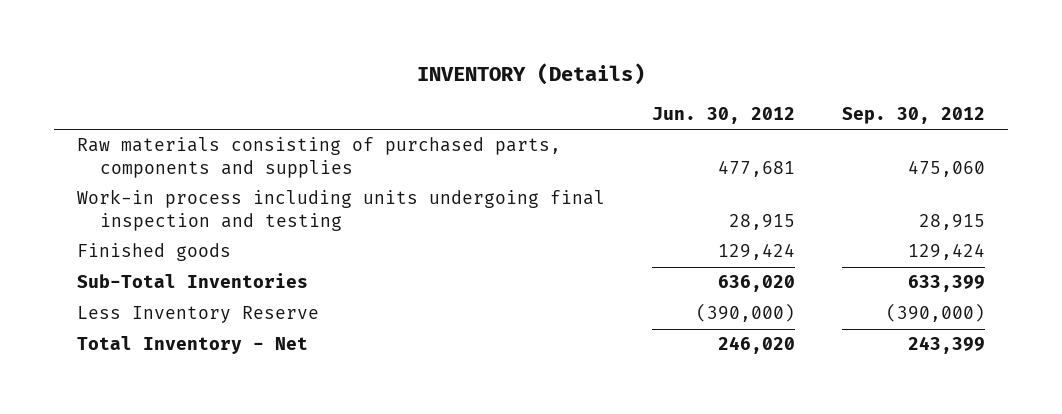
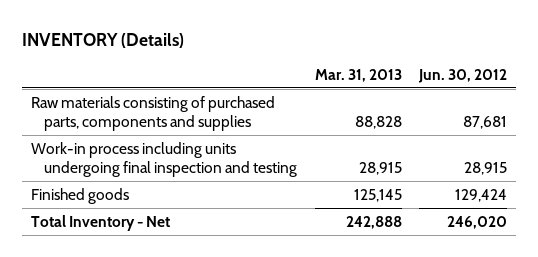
- | Jun. 30, 2012 | Sep. 30, 2012
+ | Mar. 31, 2013 | Jun. 30, 2012
- Raw materials consisting of purchased parts, components and supplies | 477,681 | 475,060
+ Raw materials consisting of purchased parts, components and supplies | 88,828 | 87,681
- Sub-Total Inventories | 636,020 | 633,399
- Less Inventory Reserve | (390,000) | (390,000)

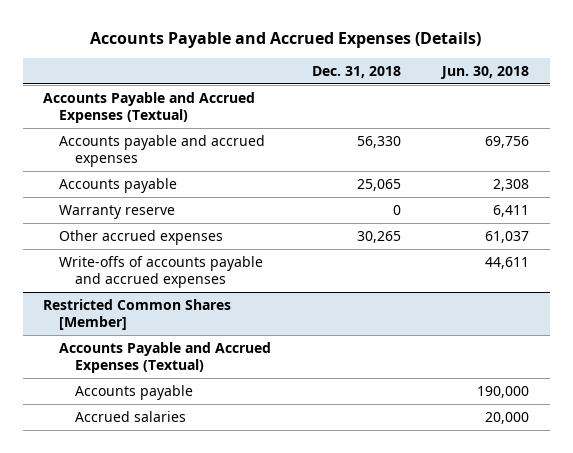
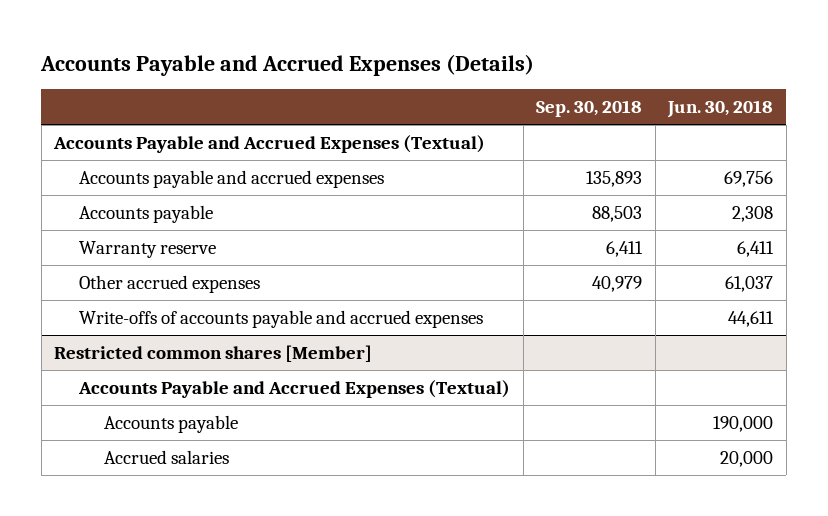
- | Dec. 31, 2018 | Jun. 30, 2018
+ | Sep. 30, 2018 | Jun. 30, 2018
- Restricted Common Shares [Member]
+ Restricted common shares [Member]

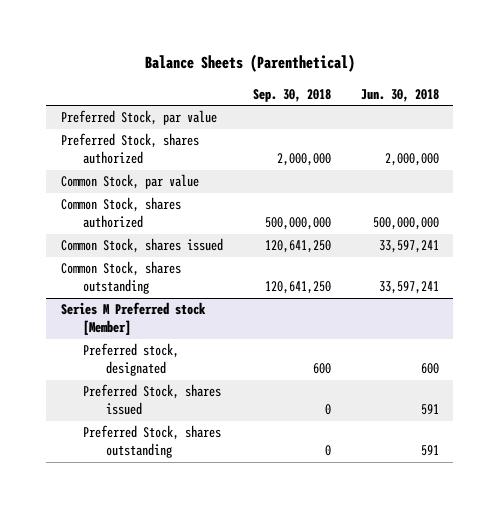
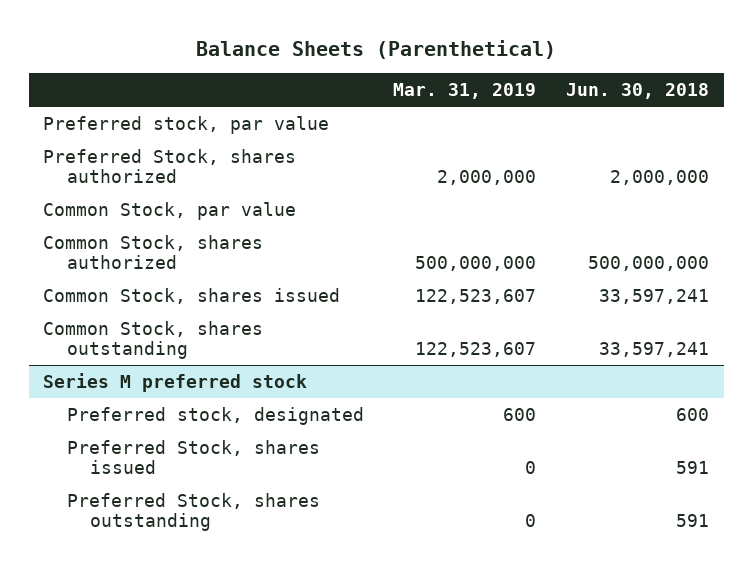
- | Sep. 30, 2018 | Jun. 30, 2018
+ | Mar. 31, 2019 | Jun. 30, 2018
- Preferred Stock, par value
+ Preferred stock, par value
- Series M Preferred stock [Member]
+ Series M preferred stock

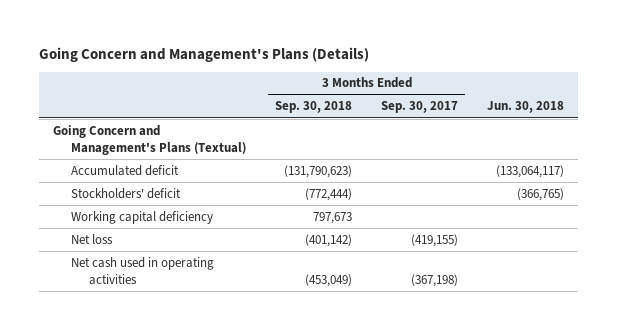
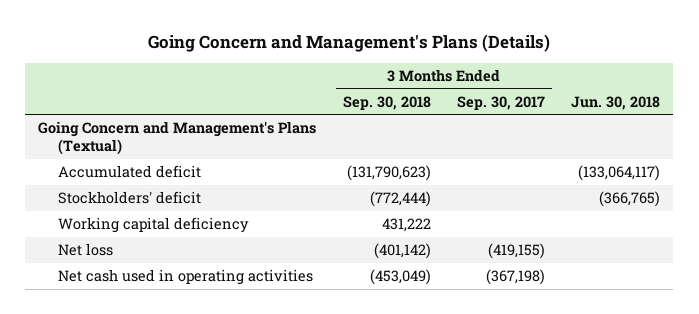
- Working capital deficiency | 797,673 | |
+ Working capital deficiency | 431,222 | |

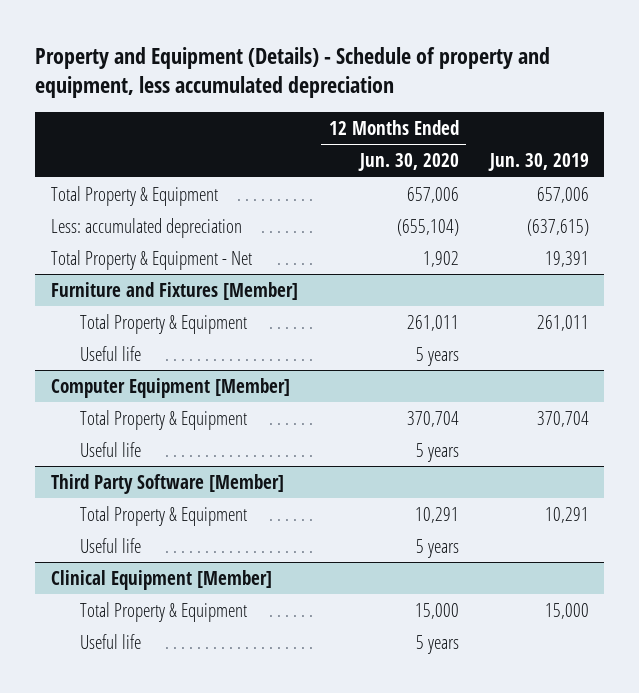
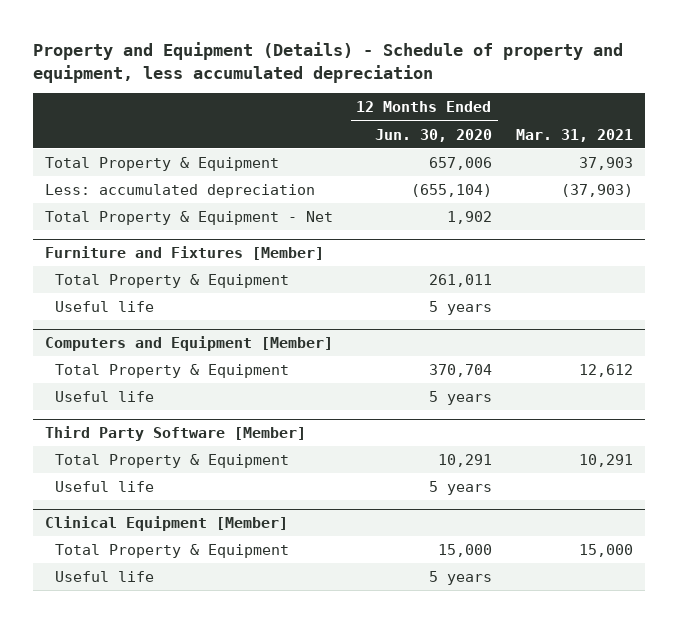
- | 12 Months Ended Jun. 30, 2020 | Jun. 30, 2019
+ | 12 Months Ended Jun. 30, 2020 | Mar. 31, 2021
- Computer Equipment [Member]
+ Computers and Equipment [Member]

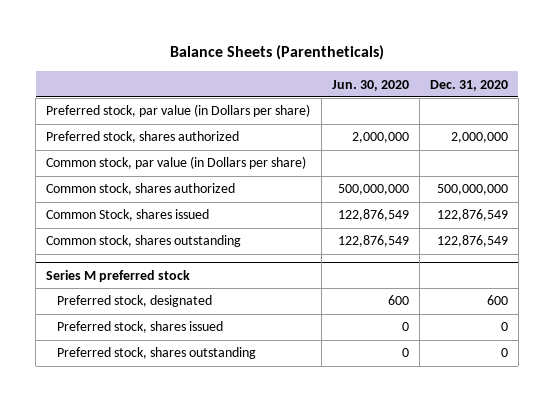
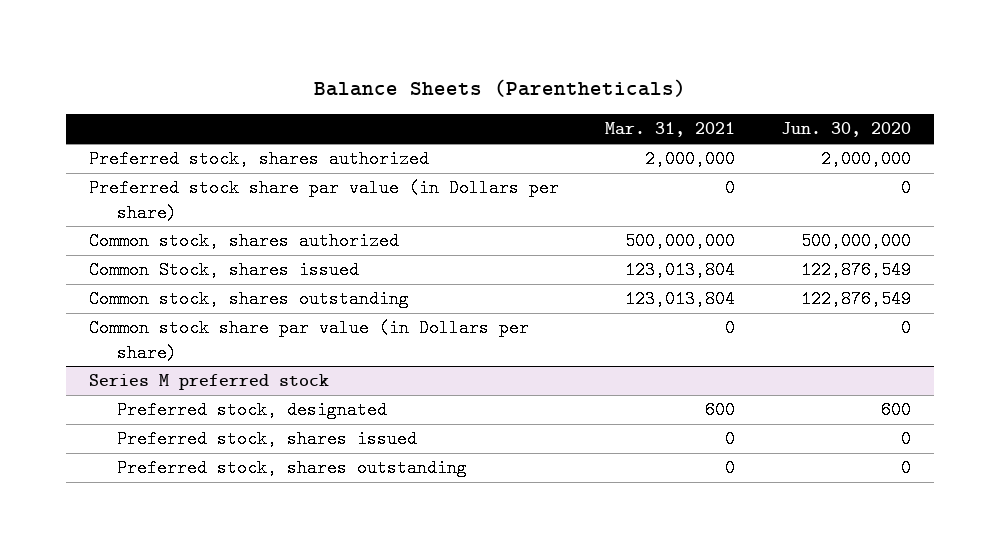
- | Jun. 30, 2020 | Dec. 31, 2020
+ | Mar. 31, 2021 | Jun. 30, 2020
- Preferred stock, par value (in Dollars per share)
- Common stock, par value (in Dollars per share)
+ Preferred stock share par value (in Dollars per share) | 0 | 0
+ Common stock share par value (in Dollars per share) | 0 | 0

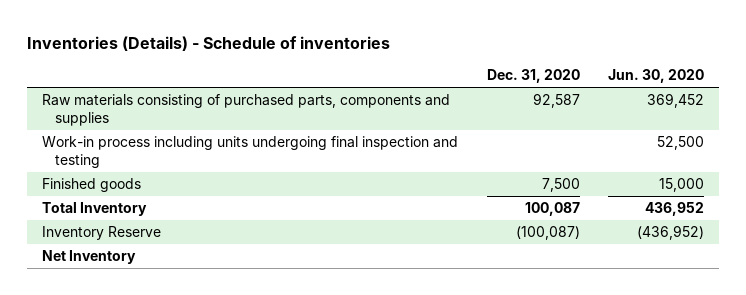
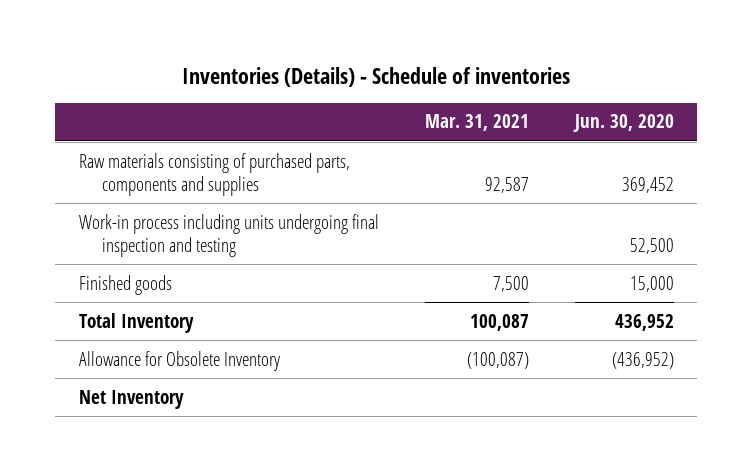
- | Dec. 31, 2020 | Jun. 30, 2020
+ | Mar. 31, 2021 | Jun. 30, 2020
- Inventory Reserve | (100,087) | (436,952)
+ Allowance for Obsolete Inventory | (100,087) | (436,952)

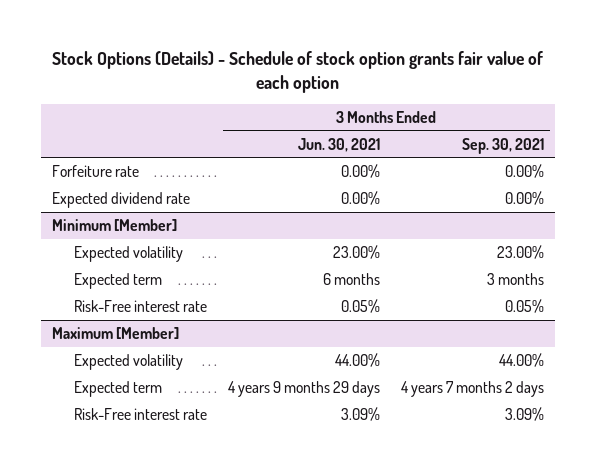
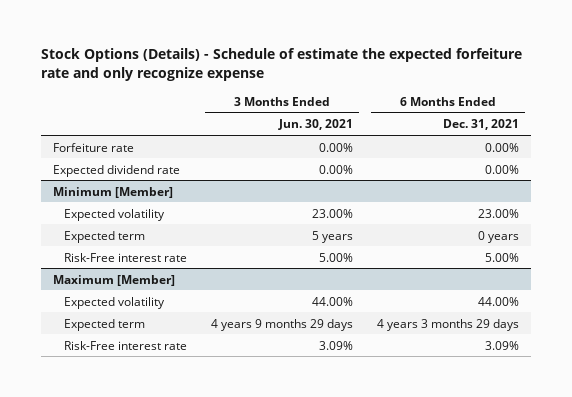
- Stock Options (Details) - Schedule of stock option grants fair value of each option
+ Stock Options (Details) - Schedule of estimate the expected forfeiture rate and only recognize expense
- | 3 Months Ended Jun. 30, 2021 | 3 Months Ended Sep. 30, 2021
+ | 3 Months Ended Jun. 30, 2021 | 6 Months Ended Dec. 31, 2021
@ Minimum [Member]
- Expected term | 6 months | 3 months
- Risk-Free interest rate | 0.05% | 0.05%
+ Expected term | 5 years | 0 years
+ Risk-Free interest rate | 5.00% | 5.00%

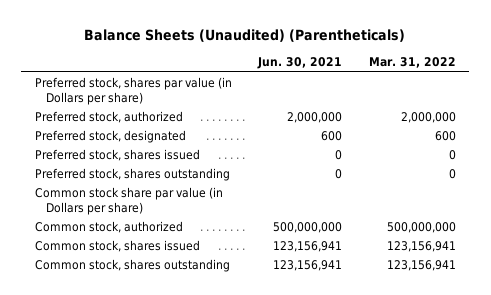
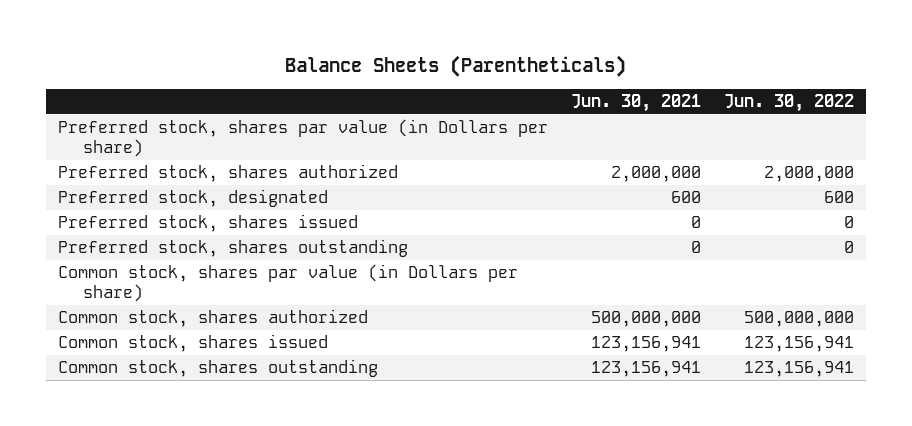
- Balance Sheets (Unaudited) (Parentheticals)
+ Balance Sheets (Parentheticals)
- | Jun. 30, 2021 | Mar. 31, 2022
+ | Jun. 30, 2021 | Jun. 30, 2022
- Preferred stock, authorized | 2,000,000 | 2,000,000
+ Preferred stock, shares authorized | 2,000,000 | 2,000,000
- Common stock share par value (in Dollars per share)
- Common stock, authorized | 500,000,000 | 500,000,000
+ Common stock, shares par value (in Dollars per share)
+ Common stock, shares authorized | 500,000,000 | 500,000,000

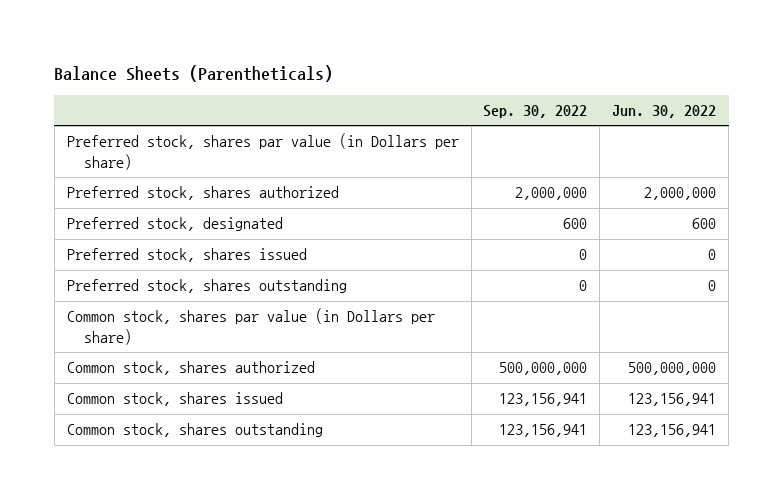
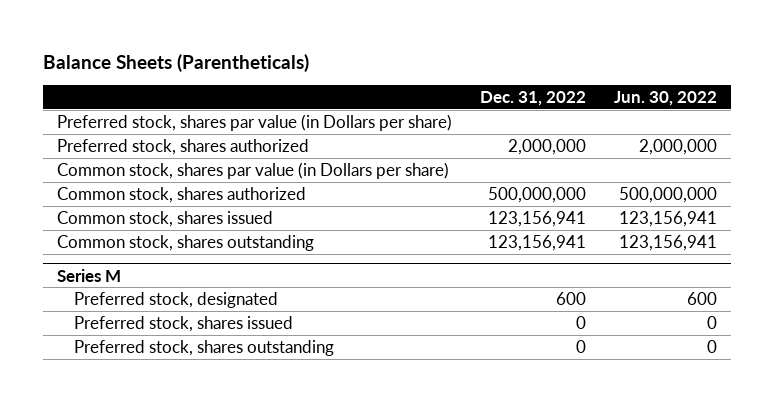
- | Sep. 30, 2022 | Jun. 30, 2022
+ | Dec. 31, 2022 | Jun. 30, 2022
- Preferred stock, designated | 600 | 600
- Preferred stock, shares issued | 0 | 0
- Preferred stock, shares outstanding | 0 | 0
+ Series M
+ Preferred stock, designated | 600 | 600
+ Preferred stock, shares issued | 0 | 0
+ Preferred stock, shares outstanding | 0 | 0

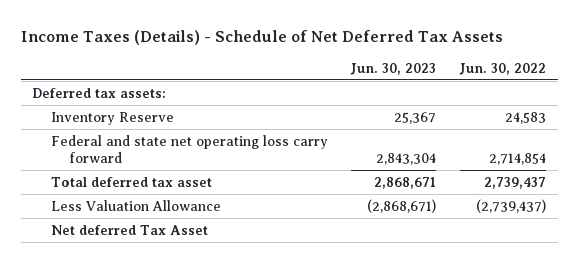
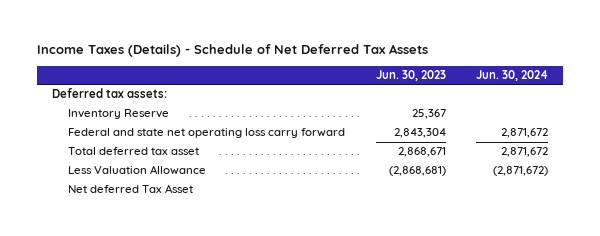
- | Jun. 30, 2023 | Jun. 30, 2022
+ | Jun. 30, 2023 | Jun. 30, 2024
- Less Valuation Allowance | (2,868,671) | (2,739,437)
+ Less Valuation Allowance | (2,868,681) | (2,871,672)

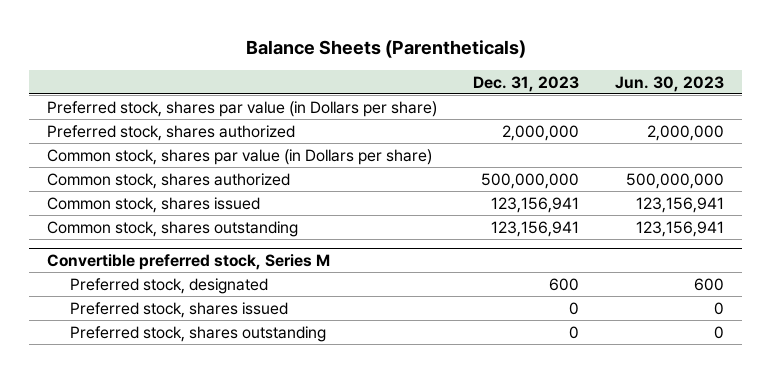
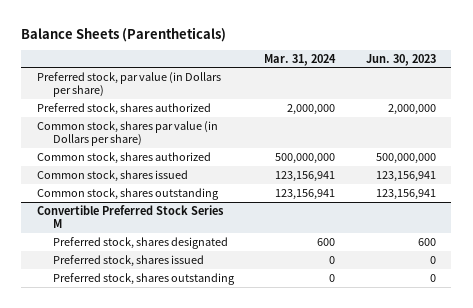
- | Dec. 31, 2023 | Jun. 30, 2023
+ | Mar. 31, 2024 | Jun. 30, 2023
- Preferred stock, shares par value (in Dollars per share)
+ Preferred stock, par value (in Dollars per share)
- Convertible preferred stock, Series M
- Preferred stock, designated | 600 | 600
+ Convertible Preferred Stock Series M
+ Preferred stock, shares designated | 600 | 600

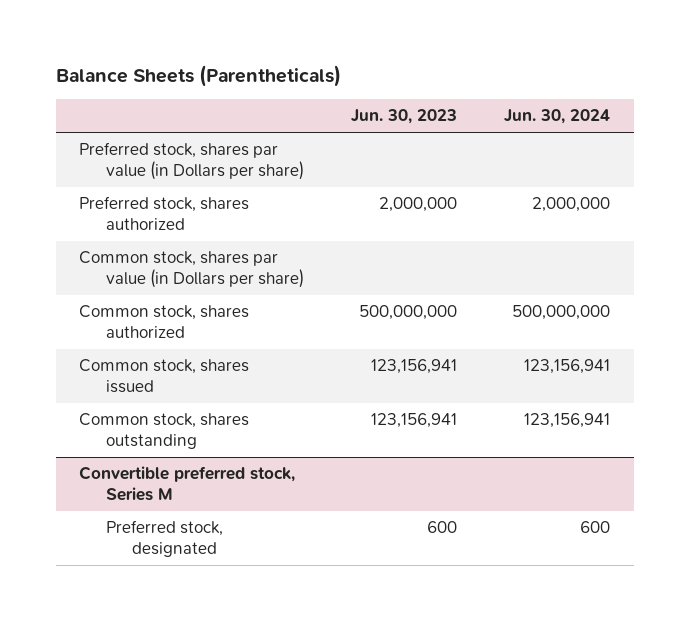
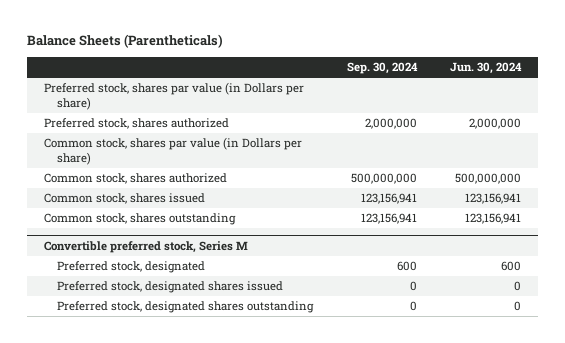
- | Jun. 30, 2023 | Jun. 30, 2024
+ | Sep. 30, 2024 | Jun. 30, 2024
@ Convertible preferred stock, Series M
+ Preferred stock, designated shares issued | 0 | 0
+ Preferred stock, designated shares outstanding | 0 | 0

